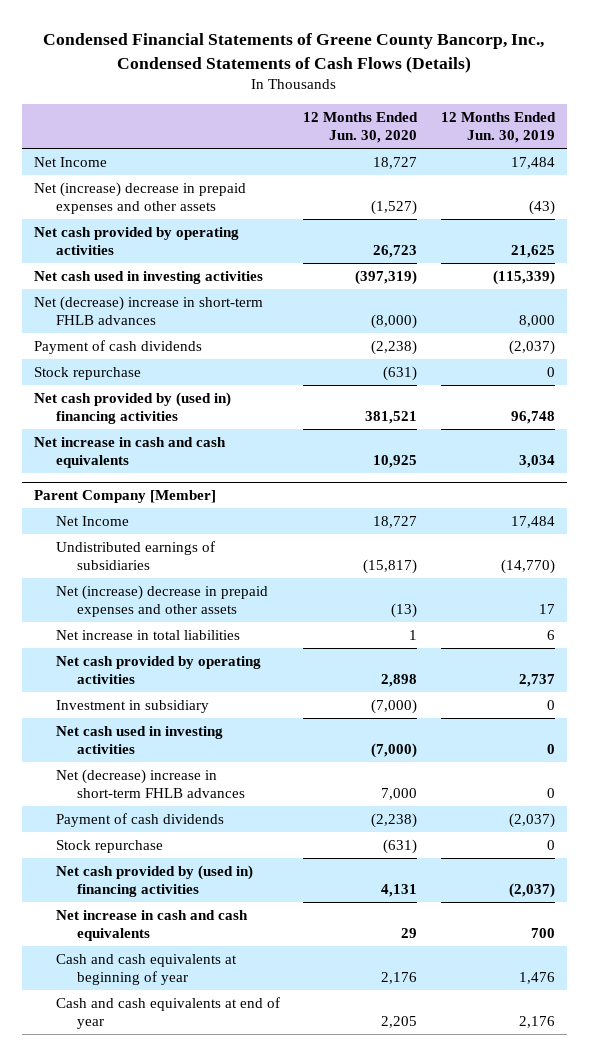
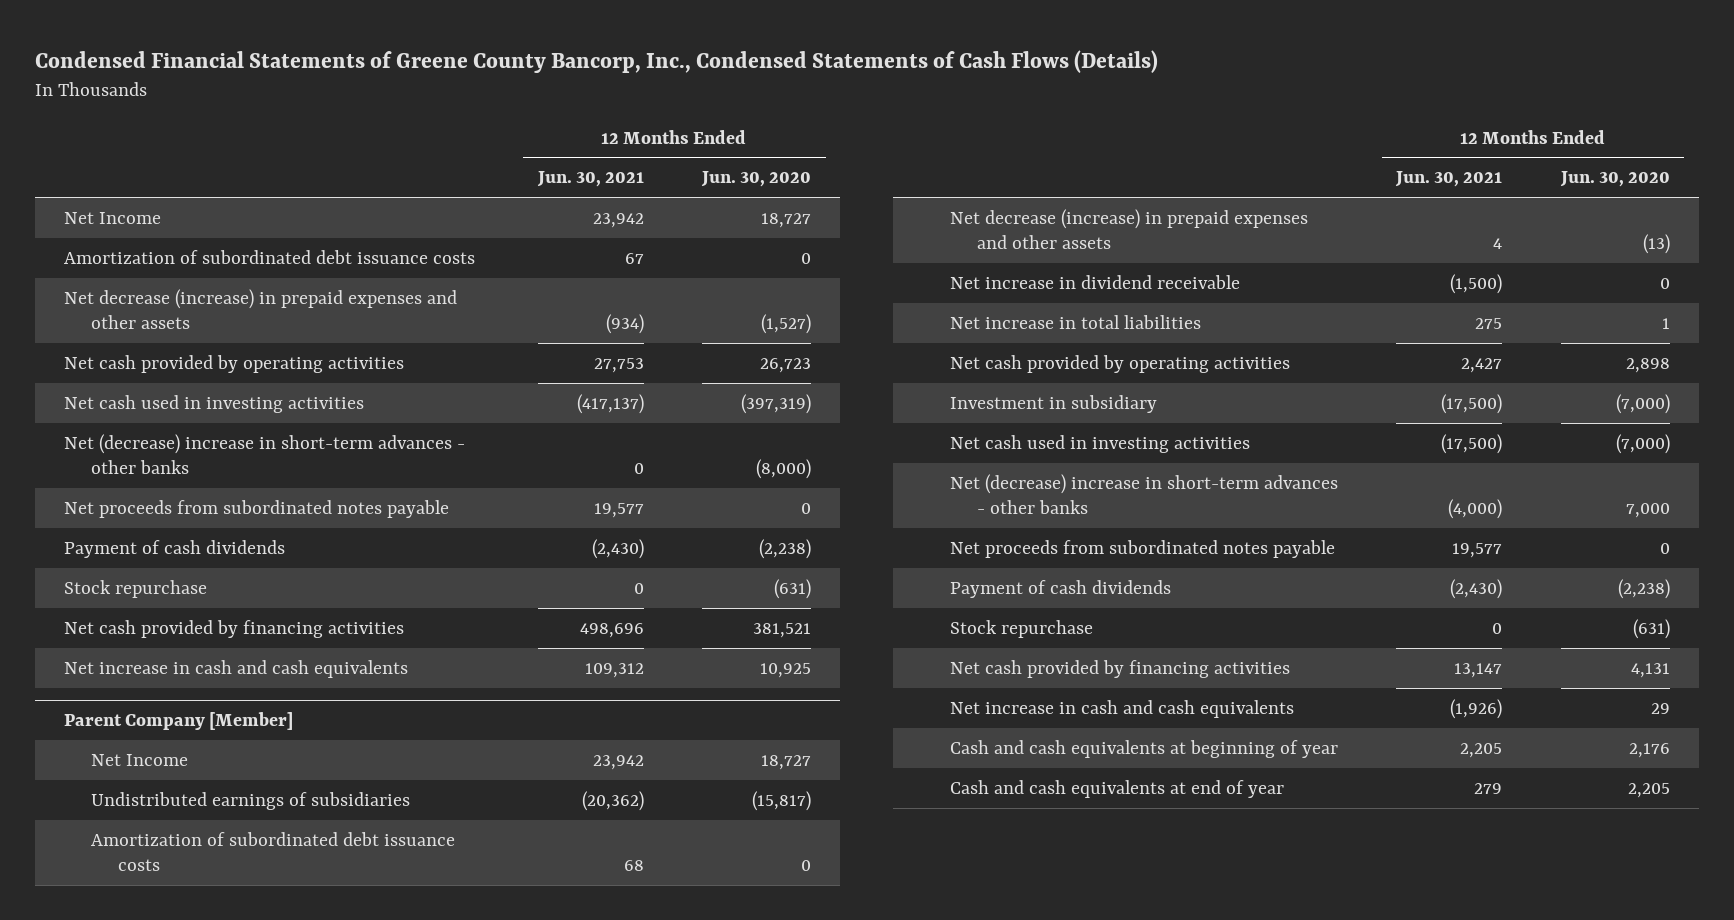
- | 12 Months Ended Jun. 30, 2020 | 12 Months Ended Jun. 30, 2019
+ | 12 Months Ended Jun. 30, 2021 | 12 Months Ended Jun. 30, 2020
- Net (increase) decrease in prepaid expenses and other assets | (1,527) | (43)
+ Amortization of subordinated debt issuance costs | 67 | 0
+ Net decrease (increase) in prepaid expenses and other assets | (934) | (1,527)
- Net (decrease) increase in short-term FHLB advances | (8,000) | 8,000
+ Net (decrease) increase in short-term advances - other banks | 0 | (8,000)
+ Net proceeds from subordinated notes payable | 19,577 | 0
- Net cash provided by (used in) financing activities | 381,521 | 96,748
+ Net cash provided by financing activities | 498,696 | 381,521
@ Parent Company [Member]
- Net (increase) decrease in prepaid expenses and other assets | (13) | 17
+ Amortization of subordinated debt issuance costs | 68 | 0
+ Net decrease (increase) in prepaid expenses and other assets | 4 | (13)
+ Net increase in dividend receivable | (1,500) | 0
- Net (decrease) increase in short-term FHLB advances | 7,000 | 0
+ Net (decrease) increase in short-term advances - other banks | (4,000) | 7,000
+ Net proceeds from subordinated notes payable | 19,577 | 0
- Net cash provided by (used in) financing activities | 4,131 | (2,037)
+ Net cash provided by financing activities | 13,147 | 4,131

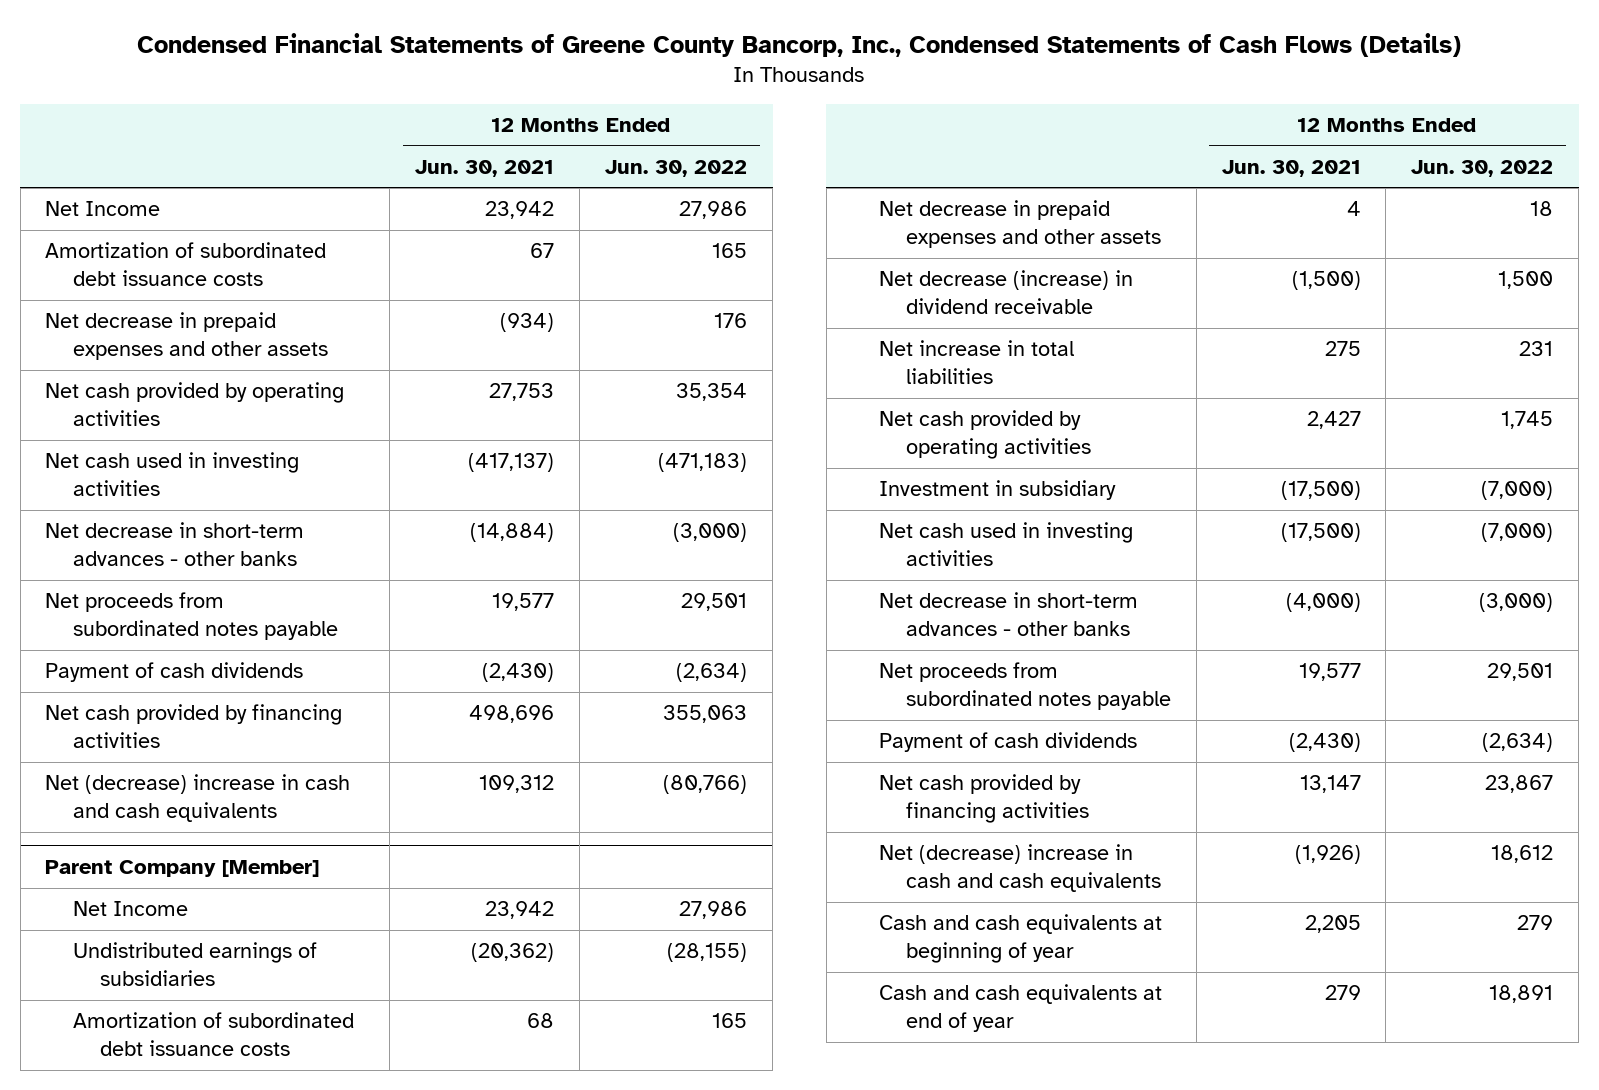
- | 12 Months Ended Jun. 30, 2021 | 12 Months Ended Jun. 30, 2020
+ | 12 Months Ended Jun. 30, 2021 | 12 Months Ended Jun. 30, 2022
- Net decrease (increase) in prepaid expenses and other assets | (934) | (1,527)
+ Net decrease in prepaid expenses and other assets | (934) | 176
- Net (decrease) increase in short-term advances - other banks | 0 | (8,000)
+ Net decrease in short-term advances - other banks | (14,884) | (3,000)
- Stock repurchase | 0 | (631)
- Net increase in cash and cash equivalents | 109,312 | 10,925
+ Net (decrease) increase in cash and cash equivalents | 109,312 | (80,766)
@ Parent Company [Member]
- Net decrease (increase) in prepaid expenses and other assets | 4 | (13)
- Net increase in dividend receivable | (1,500) | 0
+ Net decrease in prepaid expenses and other assets | 4 | 18
+ Net decrease (increase) in dividend receivable | (1,500) | 1,500
- Net (decrease) increase in short-term advances - other banks | (4,000) | 7,000
+ Net decrease in short-term advances - other banks | (4,000) | (3,000)
- Stock repurchase | 0 | (631)
- Net increase in cash and cash equivalents | (1,926) | 29
+ Net (decrease) increase in cash and cash equivalents | (1,926) | 18,612

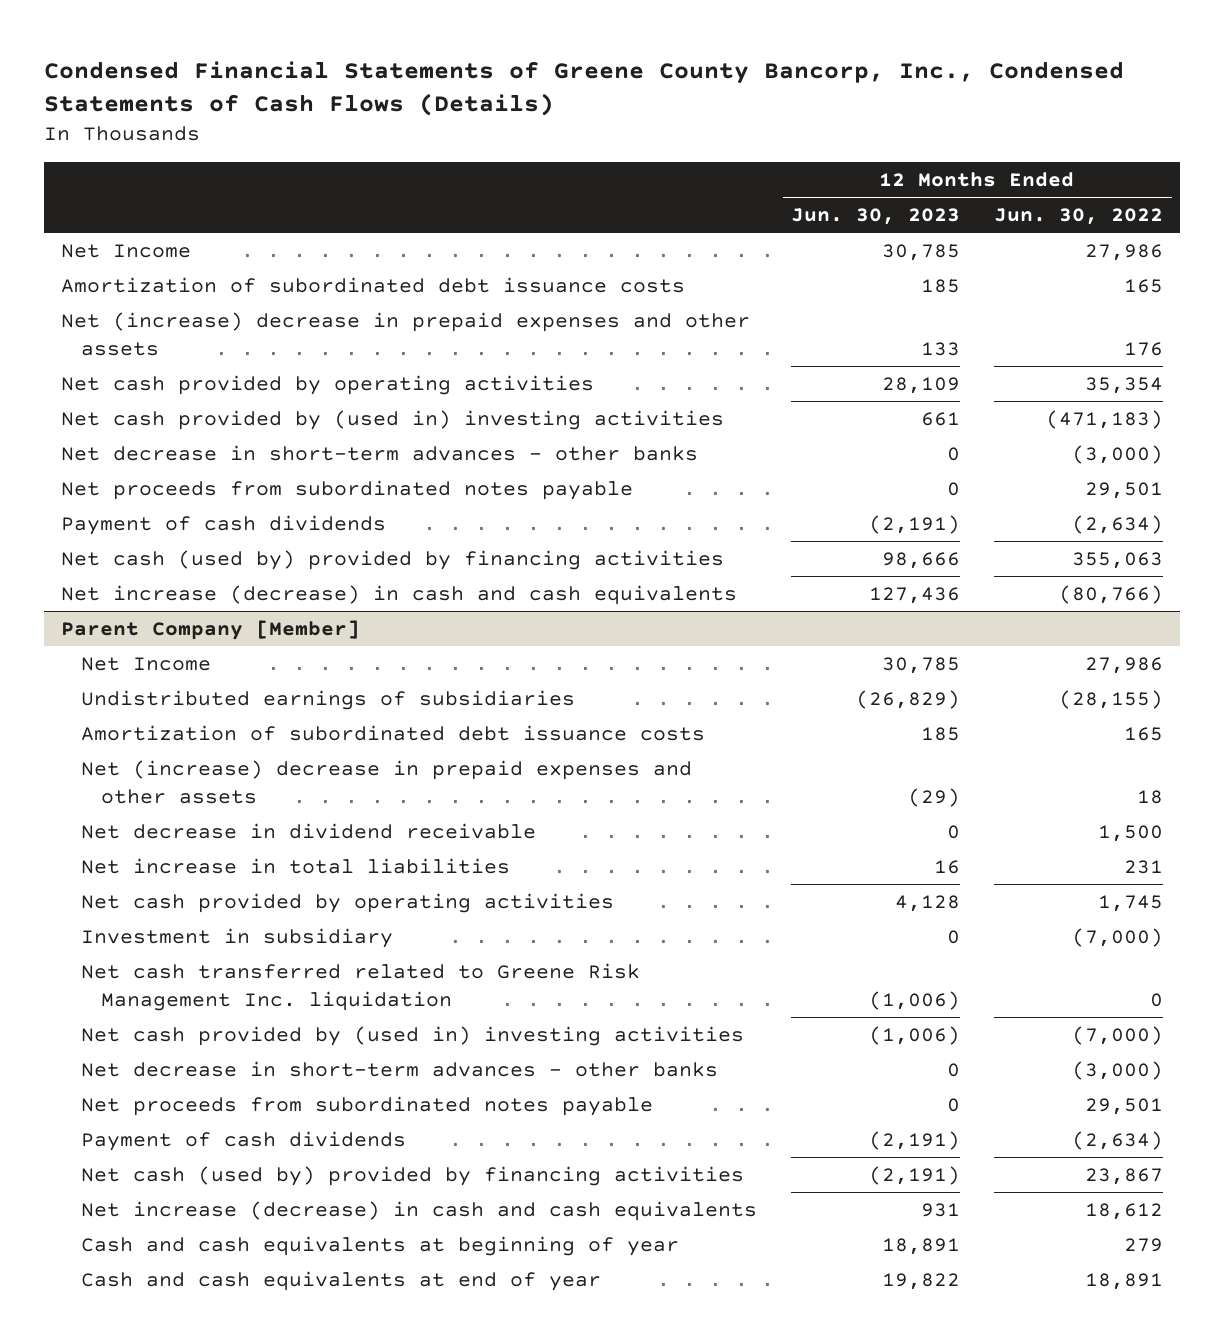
- | 12 Months Ended Jun. 30, 2021 | 12 Months Ended Jun. 30, 2022
+ | 12 Months Ended Jun. 30, 2023 | 12 Months Ended Jun. 30, 2022
- Net decrease in prepaid expenses and other assets | (934) | 176
+ Net (increase) decrease in prepaid expenses and other assets | 133 | 176
- Net cash used in investing activities | (417,137) | (471,183)
+ Net cash provided by (used in) investing activities | 661 | (471,183)
- Net cash provided by financing activities | 498,696 | 355,063
- Net (decrease) increase in cash and cash equivalents | 109,312 | (80,766)
+ Net cash (used by) provided by financing activities | 98,666 | 355,063
+ Net increase (decrease) in cash and cash equivalents | 127,436 | (80,766)
@ Parent Company [Member]
- Net decrease in prepaid expenses and other assets | 4 | 18
- Net decrease (increase) in dividend receivable | (1,500) | 1,500
+ Net (increase) decrease in prepaid expenses and other assets | (29) | 18
+ Net decrease in dividend receivable | 0 | 1,500
- Net cash used in investing activities | (17,500) | (7,000)
+ Net cash transferred related to Greene Risk Management Inc. liquidation | (1,006) | 0
+ Net cash provided by (used in) investing activities | (1,006) | (7,000)
- Net cash provided by financing activities | 13,147 | 23,867
- Net (decrease) increase in cash and cash equivalents | (1,926) | 18,612
+ Net cash (used by) provided by financing activities | (2,191) | 23,867
+ Net increase (decrease) in cash and cash equivalents | 931 | 18,612

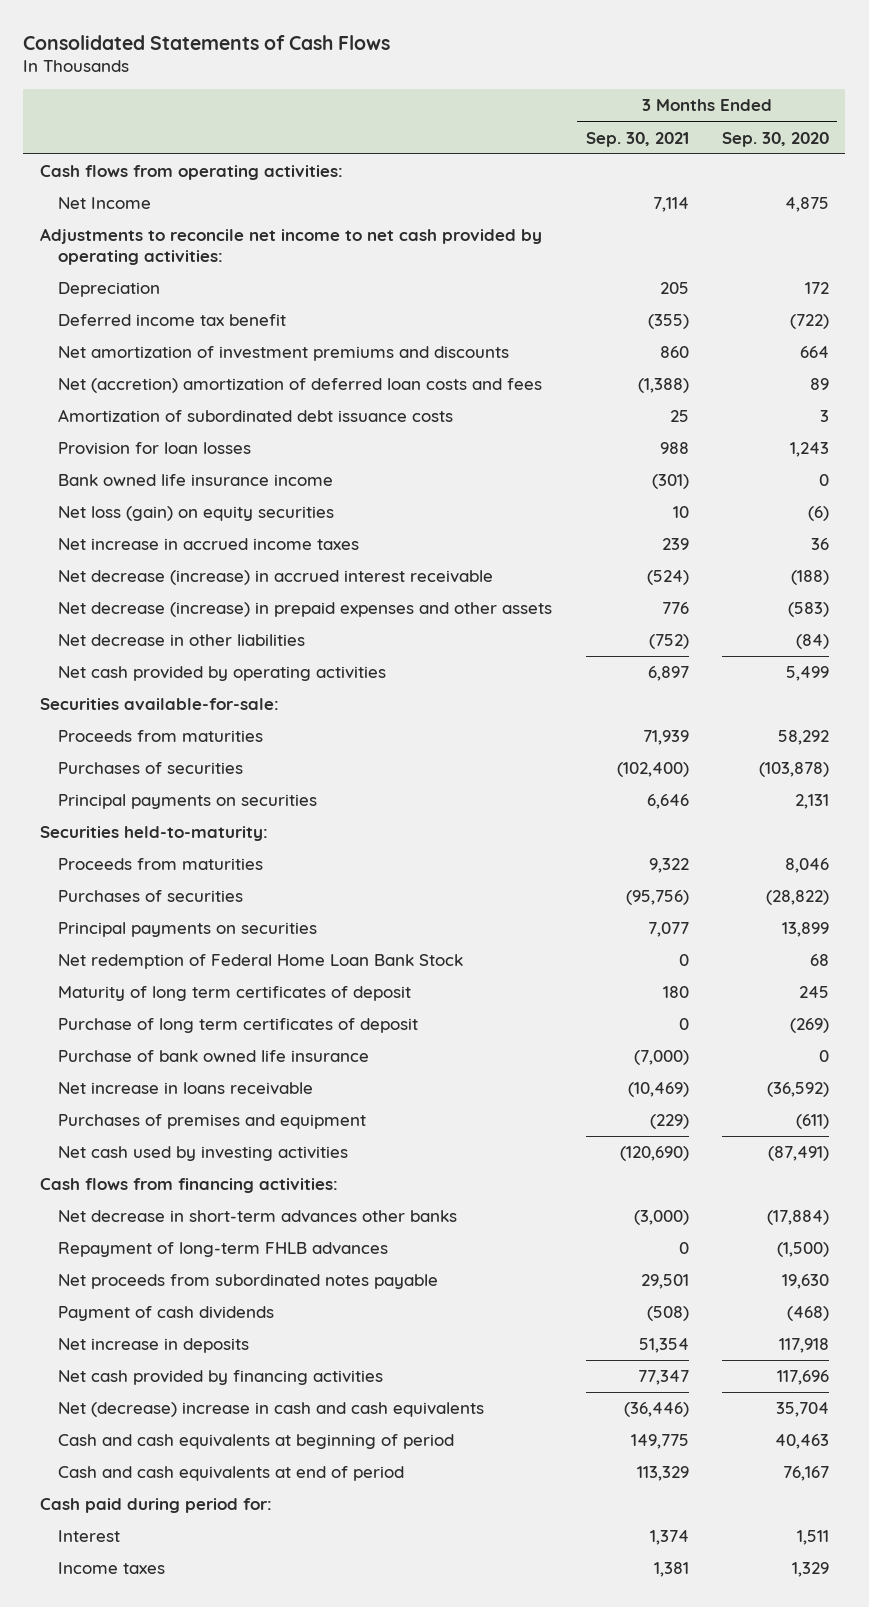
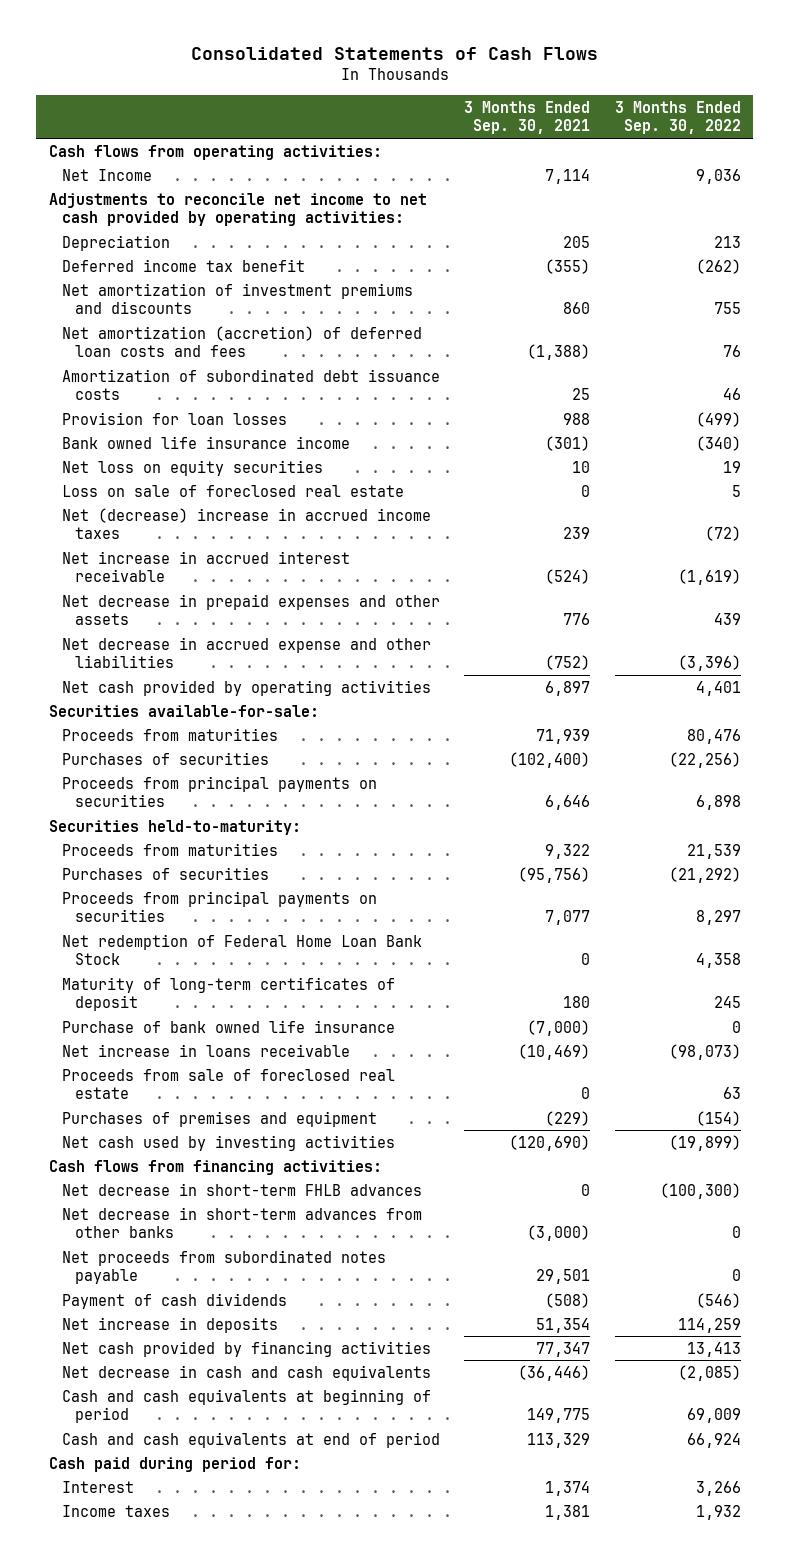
- | 3 Months Ended Sep. 30, 2021 | 3 Months Ended Sep. 30, 2020
+ | 3 Months Ended Sep. 30, 2021 | 3 Months Ended Sep. 30, 2022
- Net (accretion) amortization of deferred loan costs and fees | (1,388) | 89
+ Net amortization (accretion) of deferred loan costs and fees | (1,388) | 76
- Net loss (gain) on equity securities | 10 | (6)
- Net increase in accrued income taxes | 239 | 36
- Net decrease (increase) in accrued interest receivable | (524) | (188)
- Net decrease (increase) in prepaid expenses and other assets | 776 | (583)
- Net decrease in other liabilities | (752) | (84)
+ Net loss on equity securities | 10 | 19
+ Loss on sale of foreclosed real estate | 0 | 5
+ Net (decrease) increase in accrued income taxes | 239 | (72)
+ Net increase in accrued interest receivable | (524) | (1,619)
+ Net decrease in prepaid expenses and other assets | 776 | 439
+ Net decrease in accrued expense and other liabilities | (752) | (3,396)
- Principal payments on securities | 6,646 | 2,131
+ Proceeds from principal payments on securities | 6,646 | 6,898
- Principal payments on securities | 7,077 | 13,899
+ Proceeds from principal payments on securities | 7,077 | 8,297
- Maturity of long term certificates of deposit | 180 | 245
- Purchase of long term certificates of deposit | 0 | (269)
+ Maturity of long-term certificates of deposit | 180 | 245
+ Proceeds from sale of foreclosed real estate | 0 | 63
- Net decrease in short-term advances other banks | (3,000) | (17,884)
- Repayment of long-term FHLB advances | 0 | (1,500)
+ Net decrease in short-term FHLB advances | 0 | (100,300)
+ Net decrease in short-term advances from other banks | (3,000) | 0
- Net (decrease) increase in cash and cash equivalents | (36,446) | 35,704
+ Net decrease in cash and cash equivalents | (36,446) | (2,085)

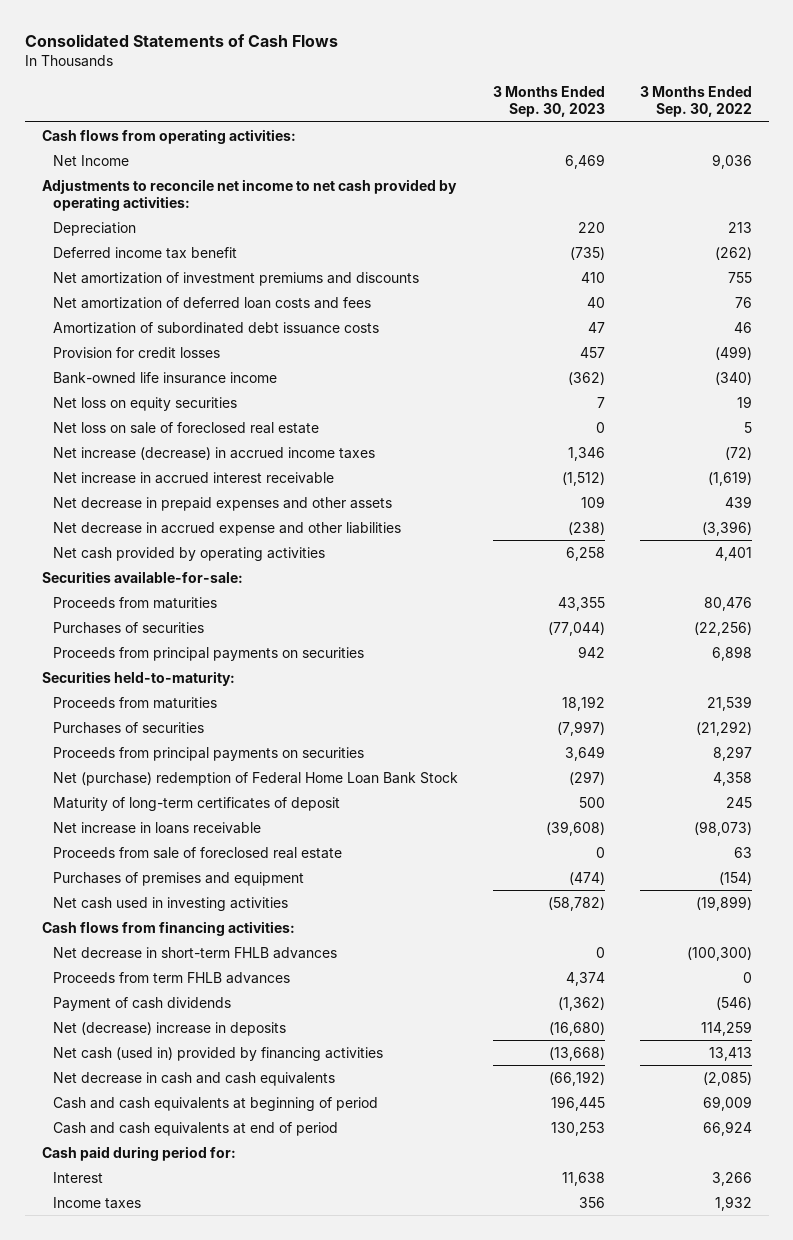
- | 3 Months Ended Sep. 30, 2021 | 3 Months Ended Sep. 30, 2022
+ | 3 Months Ended Sep. 30, 2023 | 3 Months Ended Sep. 30, 2022
- Net amortization (accretion) of deferred loan costs and fees | (1,388) | 76
+ Net amortization of deferred loan costs and fees | 40 | 76
- Provision for loan losses | 988 | (499)
- Bank owned life insurance income | (301) | (340)
+ Provision for credit losses | 457 | (499)
+ Bank-owned life insurance income | (362) | (340)
- Loss on sale of foreclosed real estate | 0 | 5
- Net (decrease) increase in accrued income taxes | 239 | (72)
+ Net loss on sale of foreclosed real estate | 0 | 5
+ Net increase (decrease) in accrued income taxes | 1,346 | (72)
- Net redemption of Federal Home Loan Bank Stock | 0 | 4,358
+ Net (purchase) redemption of Federal Home Loan Bank Stock | (297) | 4,358
- Purchase of bank owned life insurance | (7,000) | 0
- Net cash used by investing activities | (120,690) | (19,899)
+ Net cash used in investing activities | (58,782) | (19,899)
- Net decrease in short-term advances from other banks | (3,000) | 0
- Net proceeds from subordinated notes payable | 29,501 | 0
+ Proceeds from term FHLB advances | 4,374 | 0
- Net increase in deposits | 51,354 | 114,259
- Net cash provided by financing activities | 77,347 | 13,413
+ Net (decrease) increase in deposits | (16,680) | 114,259
+ Net cash (used in) provided by financing activities | (13,668) | 13,413

